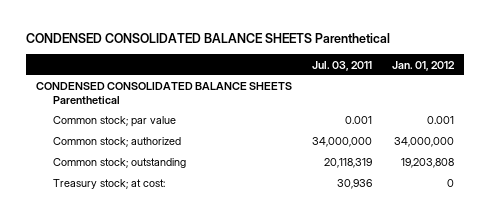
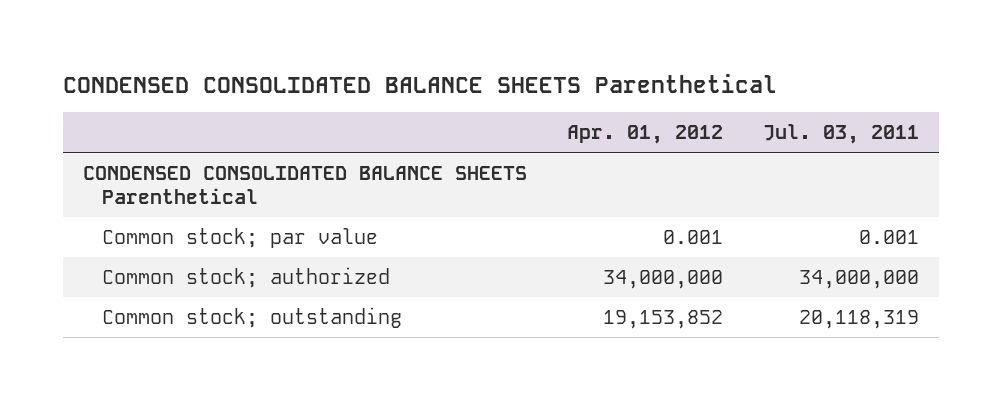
- | Jul. 03, 2011 | Jan. 01, 2012
+ | Apr. 01, 2012 | Jul. 03, 2011
- Treasury stock; at cost: | 30,936 | 0

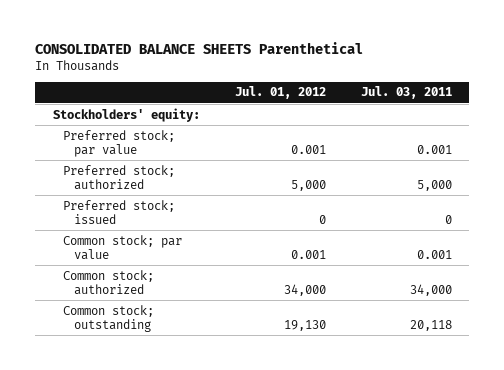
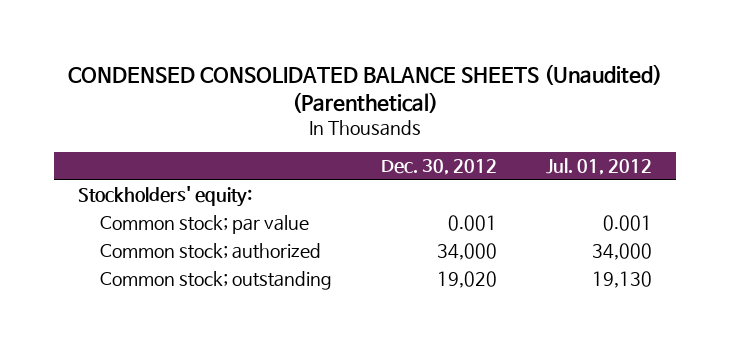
- CONSOLIDATED BALANCE SHEETS Parenthetical
+ CONDENSED CONSOLIDATED BALANCE SHEETS (Unaudited) (Parenthetical)
- | Jul. 01, 2012 | Jul. 03, 2011
+ | Dec. 30, 2012 | Jul. 01, 2012
- Preferred stock; par value | 0.001 | 0.001
- Preferred stock; authorized | 5,000 | 5,000
- Preferred stock; issued | 0 | 0

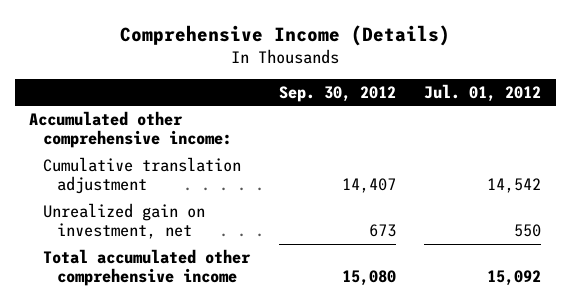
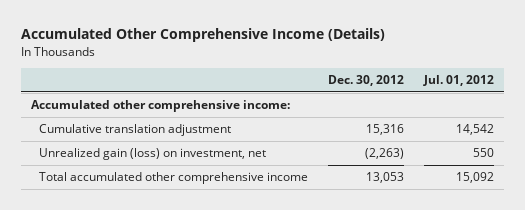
- Comprehensive Income (Details)
+ Accumulated Other Comprehensive Income (Details)
- | Sep. 30, 2012 | Jul. 01, 2012
+ | Dec. 30, 2012 | Jul. 01, 2012
- Unrealized gain on investment, net | 673 | 550
+ Unrealized gain (loss) on investment, net | (2,263) | 550

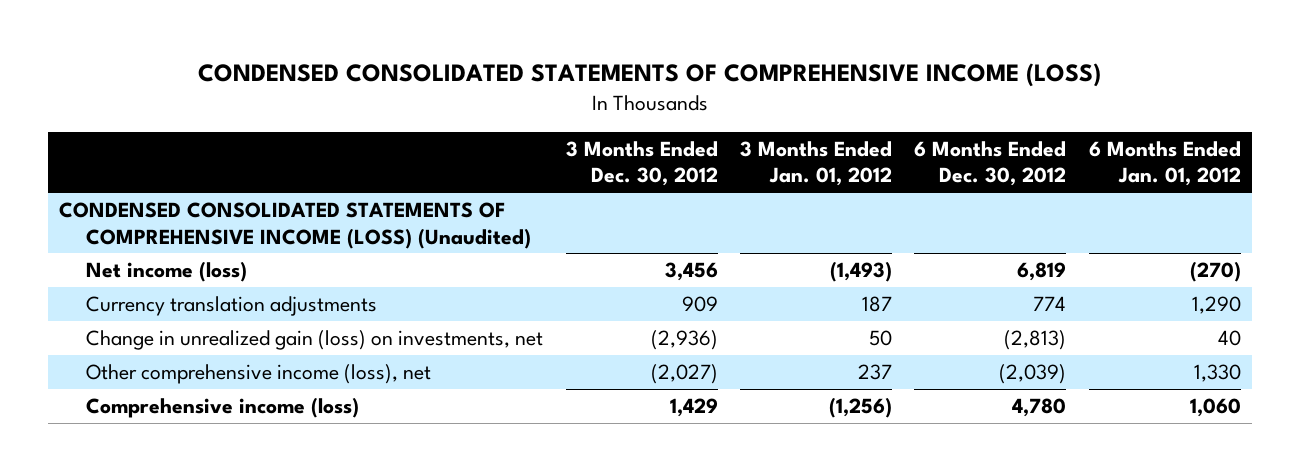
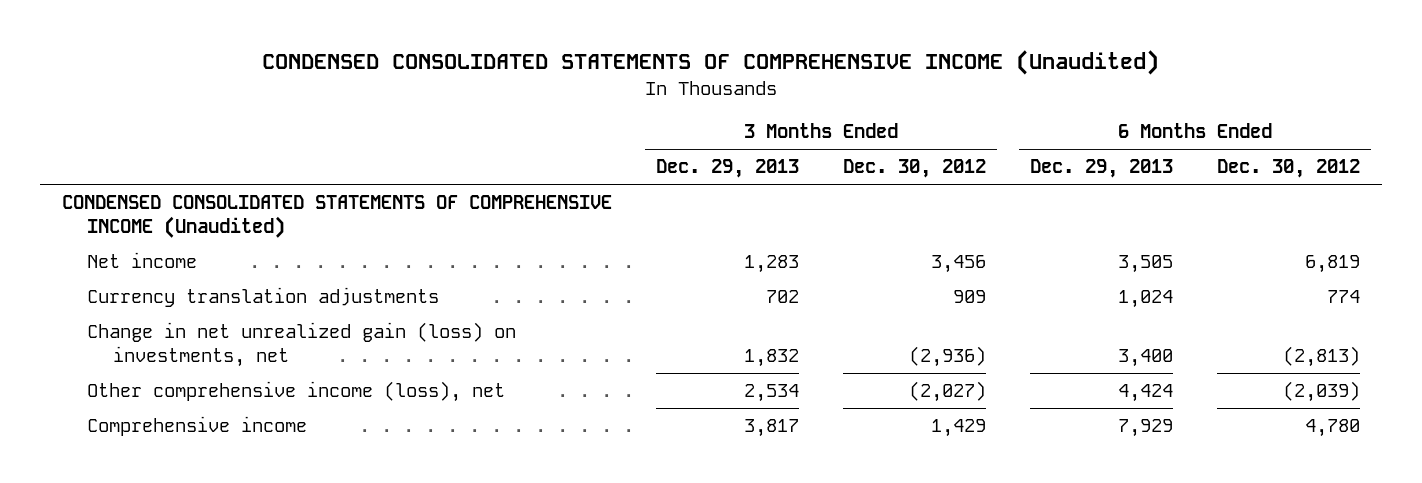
- CONDENSED CONSOLIDATED STATEMENTS OF COMPREHENSIVE INCOME (LOSS)
+ CONDENSED CONSOLIDATED STATEMENTS OF COMPREHENSIVE INCOME (Unaudited)
- | 3 Months Ended Dec. 30, 2012 | 3 Months Ended Jan. 01, 2012 | 6 Months Ended Dec. 30, 2012 | 6 Months Ended Jan. 01, 2012
+ | 3 Months Ended Dec. 29, 2013 | 3 Months Ended Dec. 30, 2012 | 6 Months Ended Dec. 29, 2013 | 6 Months Ended Dec. 30, 2012
- CONDENSED CONSOLIDATED STATEMENTS OF COMPREHENSIVE INCOME (LOSS) (Unaudited)
- Net income (loss) | 3,456 | (1,493) | 6,819 | (270)
+ CONDENSED CONSOLIDATED STATEMENTS OF COMPREHENSIVE INCOME (Unaudited)
+ Net income | 1,283 | 3,456 | 3,505 | 6,819
- Change in unrealized gain (loss) on investments, net | (2,936) | 50 | (2,813) | 40
+ Change in net unrealized gain (loss) on investments, net | 1,832 | (2,936) | 3,400 | (2,813)
- Comprehensive income (loss) | 1,429 | (1,256) | 4,780 | 1,060
+ Comprehensive income | 3,817 | 1,429 | 7,929 | 4,780

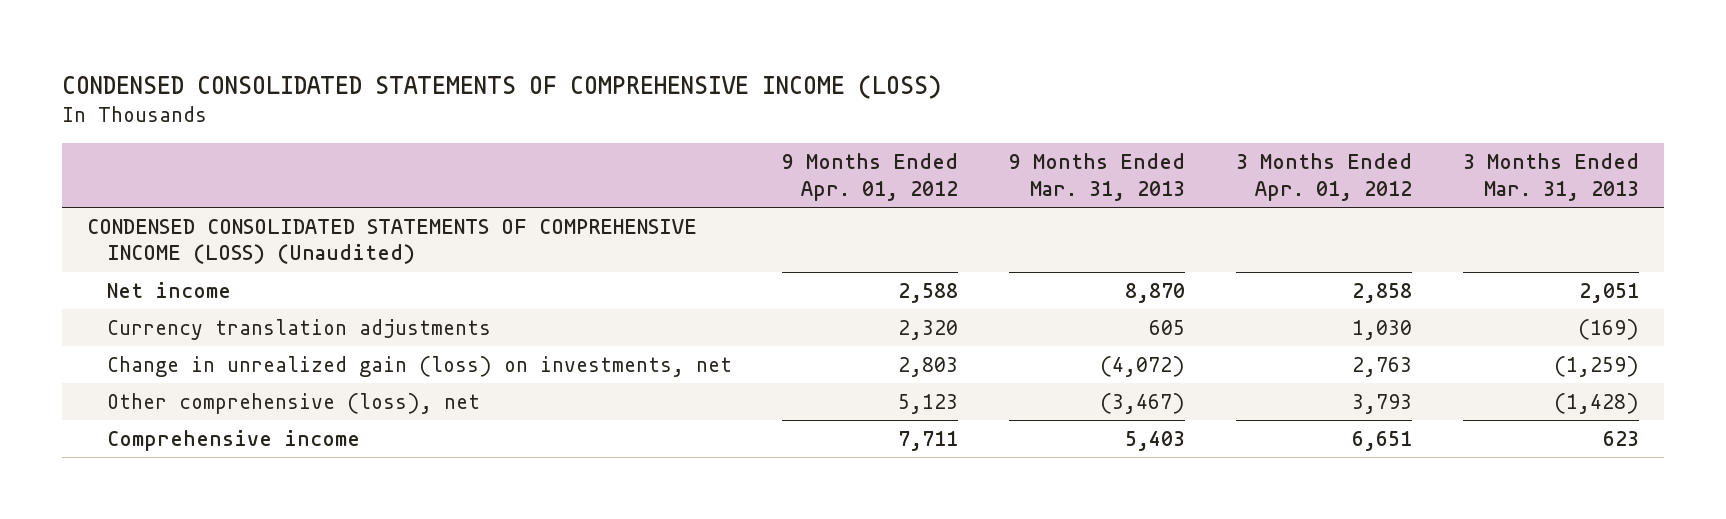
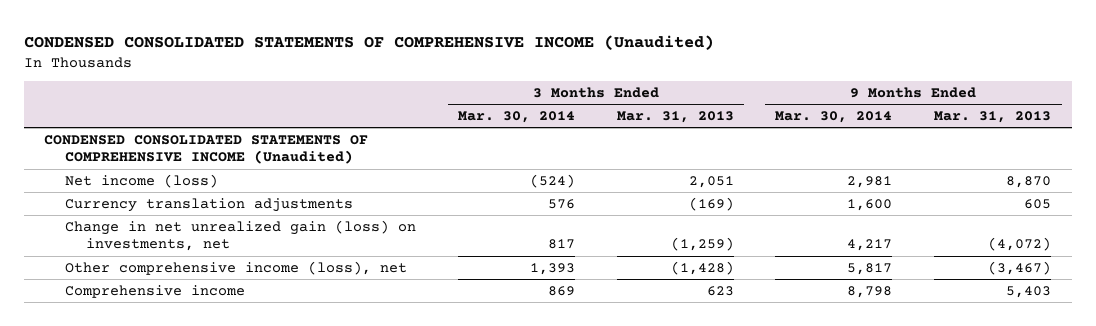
- CONDENSED CONSOLIDATED STATEMENTS OF COMPREHENSIVE INCOME (LOSS)
+ CONDENSED CONSOLIDATED STATEMENTS OF COMPREHENSIVE INCOME (Unaudited)
- | 9 Months Ended Apr. 01, 2012 | 9 Months Ended Mar. 31, 2013 | 3 Months Ended Apr. 01, 2012 | 3 Months Ended Mar. 31, 2013
+ | 3 Months Ended Mar. 30, 2014 | 3 Months Ended Mar. 31, 2013 | 9 Months Ended Mar. 30, 2014 | 9 Months Ended Mar. 31, 2013
- CONDENSED CONSOLIDATED STATEMENTS OF COMPREHENSIVE INCOME (LOSS) (Unaudited)
- Net income | 2,588 | 8,870 | 2,858 | 2,051
+ CONDENSED CONSOLIDATED STATEMENTS OF COMPREHENSIVE INCOME (Unaudited)
+ Net income (loss) | (524) | 2,051 | 2,981 | 8,870
- Change in unrealized gain (loss) on investments, net | 2,803 | (4,072) | 2,763 | (1,259)
- Other comprehensive (loss), net | 5,123 | (3,467) | 3,793 | (1,428)
+ Change in net unrealized gain (loss) on investments, net | 817 | (1,259) | 4,217 | (4,072)
+ Other comprehensive income (loss), net | 1,393 | (1,428) | 5,817 | (3,467)

